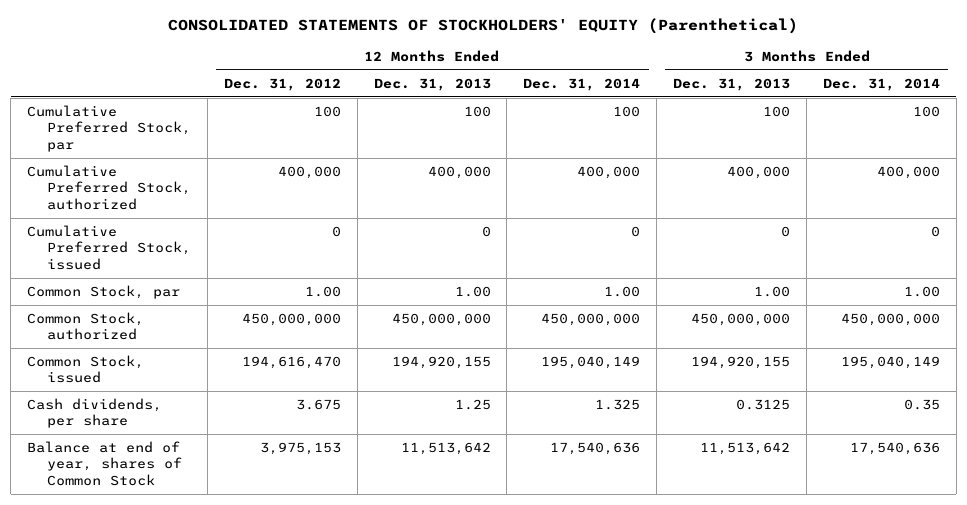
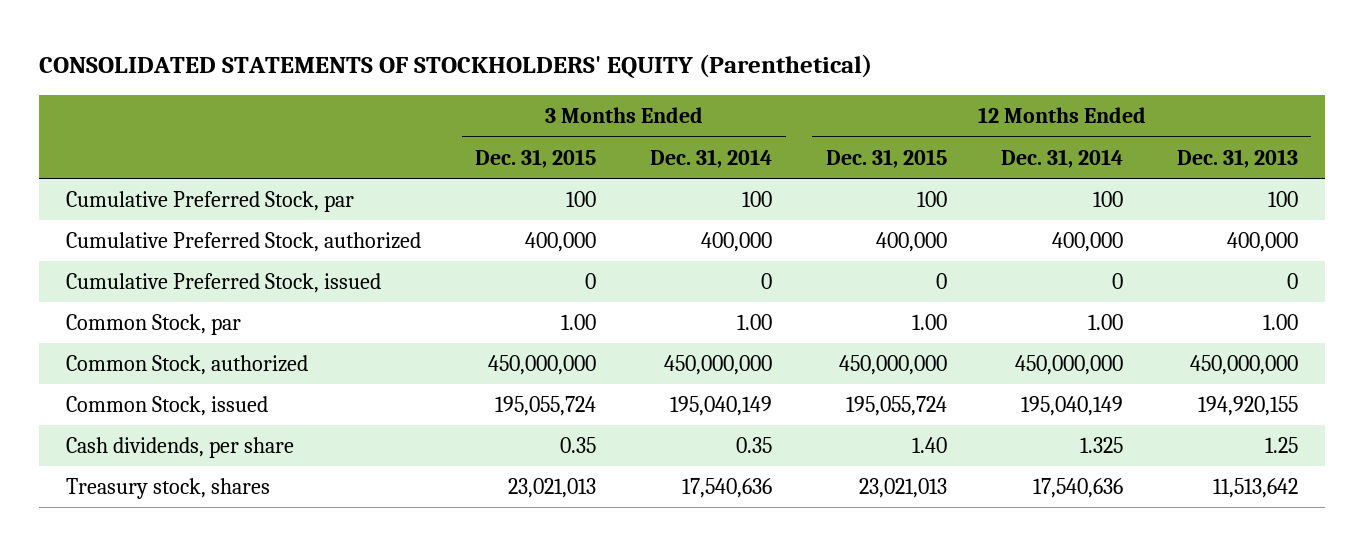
- | 12 Months Ended Dec. 31, 2012 | 12 Months Ended Dec. 31, 2013 | 12 Months Ended Dec. 31, 2014 | 3 Months Ended Dec. 31, 2013 | 3 Months Ended Dec. 31, 2014
+ | 3 Months Ended Dec. 31, 2015 | 3 Months Ended Dec. 31, 2014 | 12 Months Ended Dec. 31, 2015 | 12 Months Ended Dec. 31, 2014 | 12 Months Ended Dec. 31, 2013
- Balance at end of year, shares of Common Stock | 3,975,153 | 11,513,642 | 17,540,636 | 11,513,642 | 17,540,636
+ Treasury stock, shares | 23,021,013 | 17,540,636 | 23,021,013 | 17,540,636 | 11,513,642

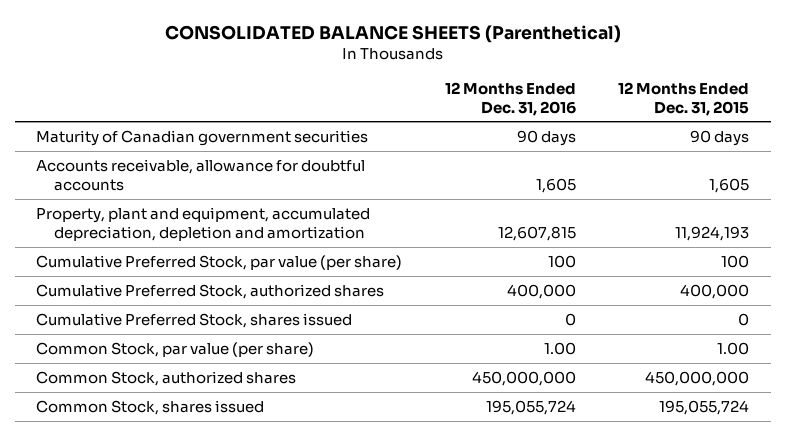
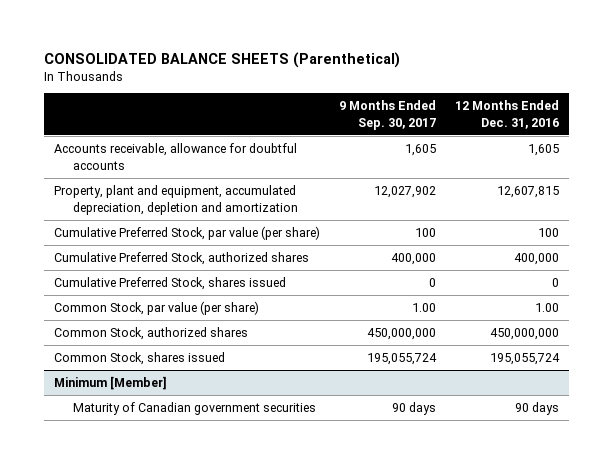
- | 12 Months Ended Dec. 31, 2016 | 12 Months Ended Dec. 31, 2015
+ | 9 Months Ended Sep. 30, 2017 | 12 Months Ended Dec. 31, 2016
- Maturity of Canadian government securities | 90 days | 90 days
+ Minimum [Member]
+ Maturity of Canadian government securities | 90 days | 90 days

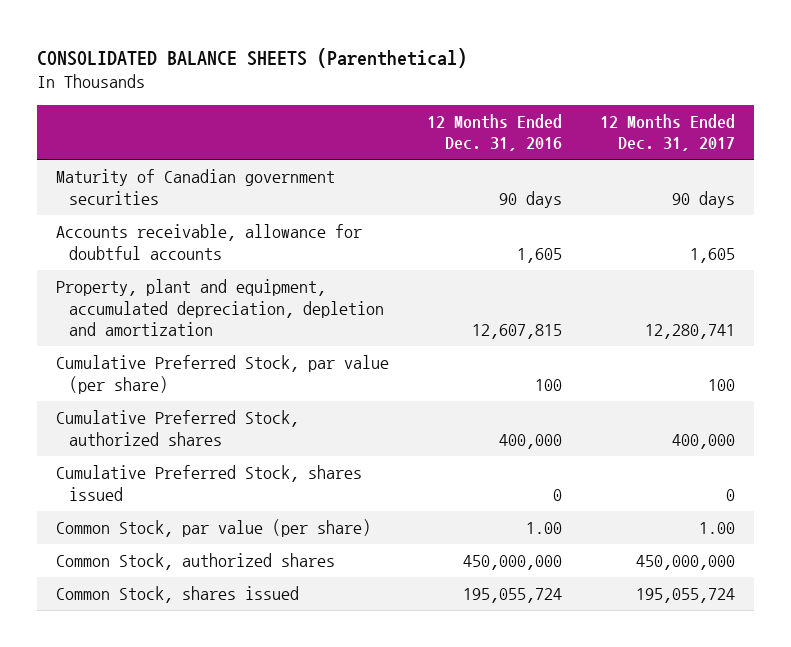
- | 9 Months Ended Sep. 30, 2017 | 12 Months Ended Dec. 31, 2016
+ | 12 Months Ended Dec. 31, 2016 | 12 Months Ended Dec. 31, 2017
+ Maturity of Canadian government securities | 90 days | 90 days
- Minimum [Member]
- Maturity of Canadian government securities | 90 days | 90 days

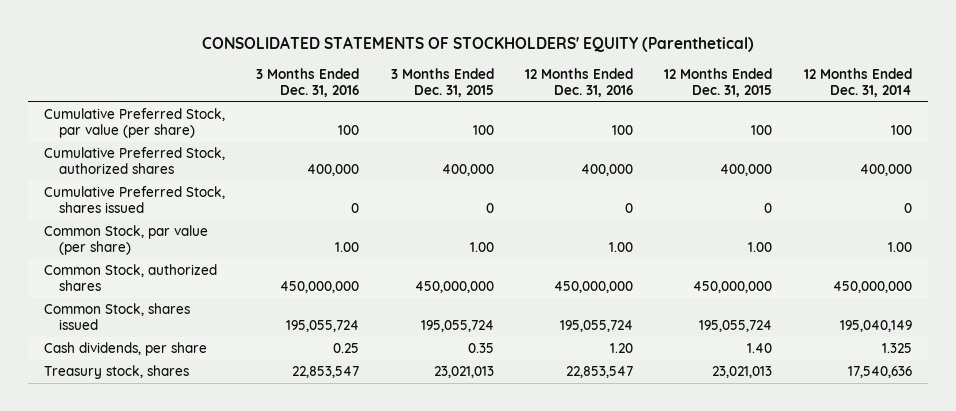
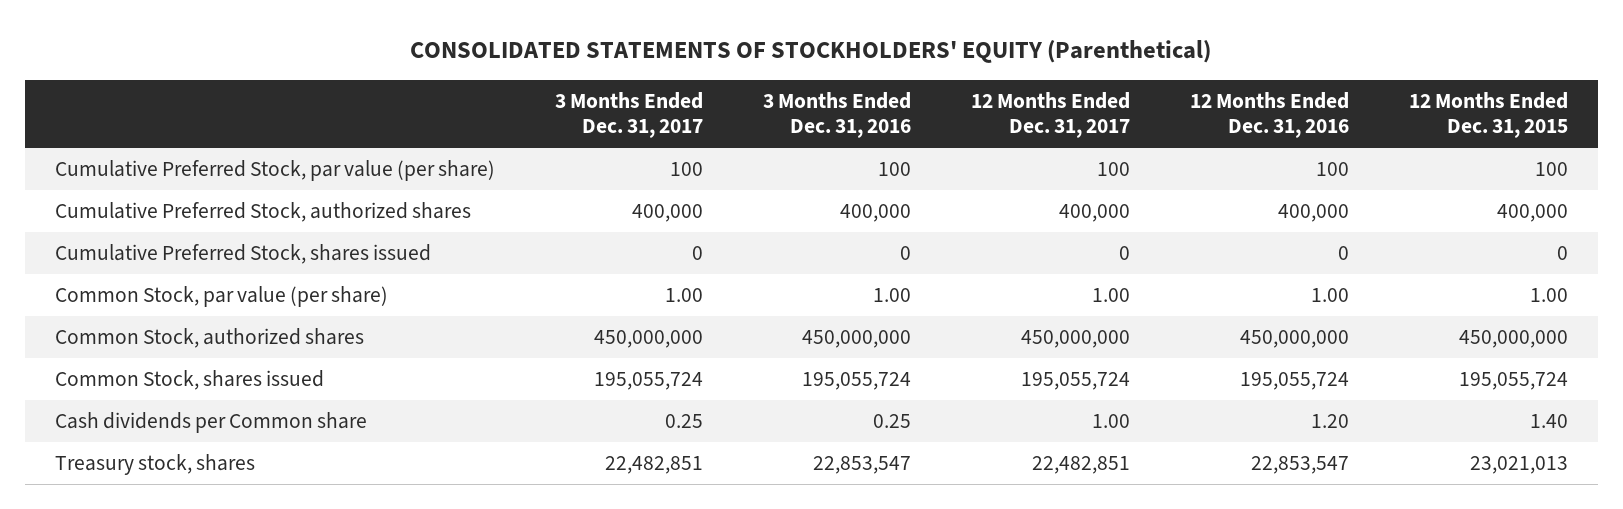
- | 3 Months Ended Dec. 31, 2016 | 3 Months Ended Dec. 31, 2015 | 12 Months Ended Dec. 31, 2016 | 12 Months Ended Dec. 31, 2015 | 12 Months Ended Dec. 31, 2014
+ | 3 Months Ended Dec. 31, 2017 | 3 Months Ended Dec. 31, 2016 | 12 Months Ended Dec. 31, 2017 | 12 Months Ended Dec. 31, 2016 | 12 Months Ended Dec. 31, 2015
- Cash dividends, per share | 0.25 | 0.35 | 1.20 | 1.40 | 1.325
+ Cash dividends per Common share | 0.25 | 0.25 | 1.00 | 1.20 | 1.40

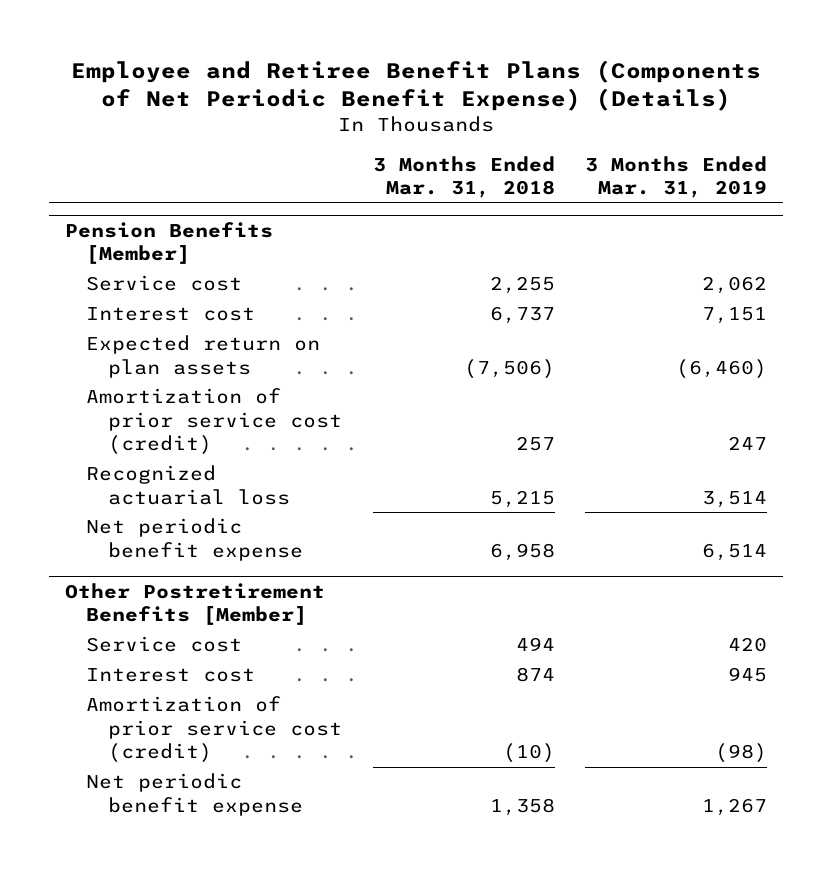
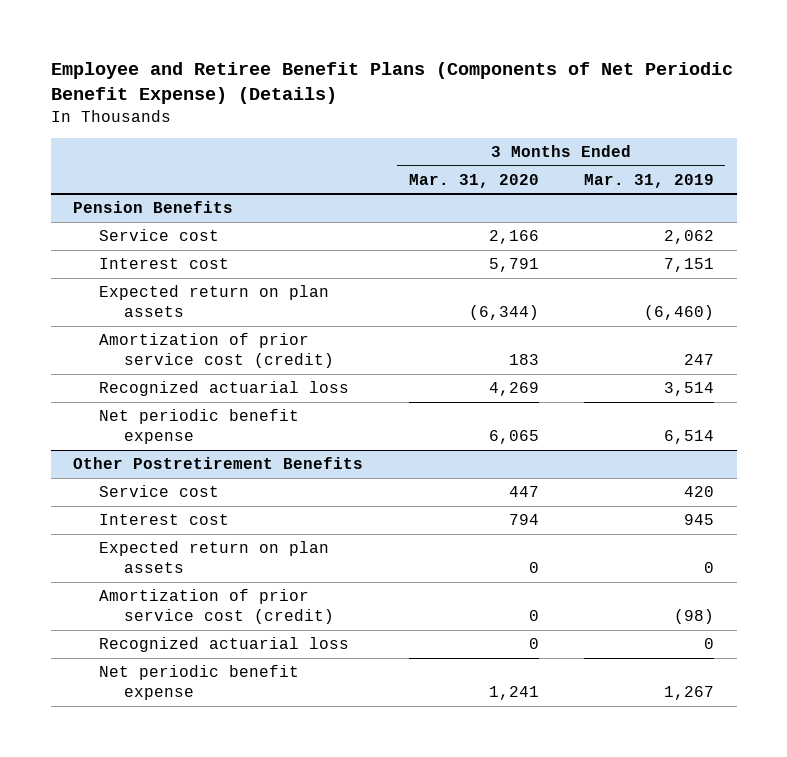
- | 3 Months Ended Mar. 31, 2018 | 3 Months Ended Mar. 31, 2019
+ | 3 Months Ended Mar. 31, 2020 | 3 Months Ended Mar. 31, 2019
- Pension Benefits [Member]
+ Pension Benefits
- Other Postretirement Benefits [Member]
+ Other Postretirement Benefits
+ Expected return on plan assets | 0 | 0
+ Recognized actuarial loss | 0 | 0

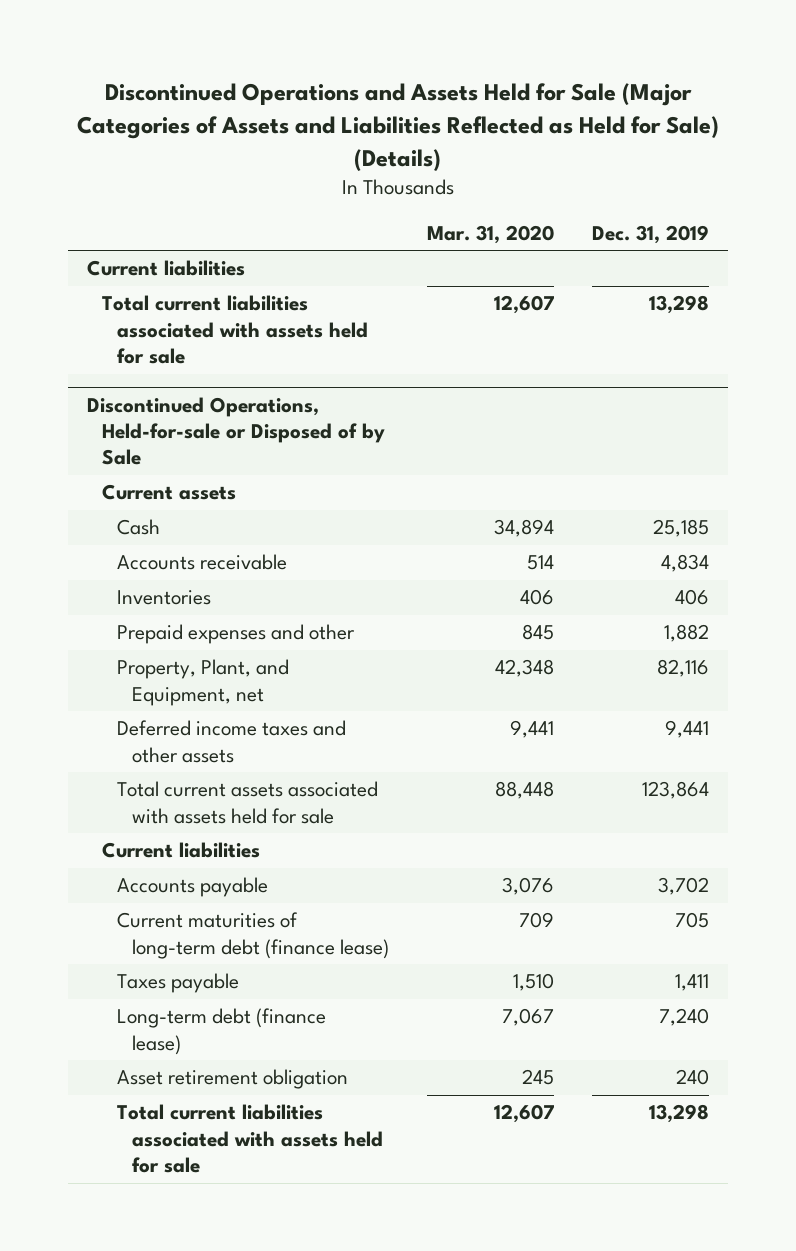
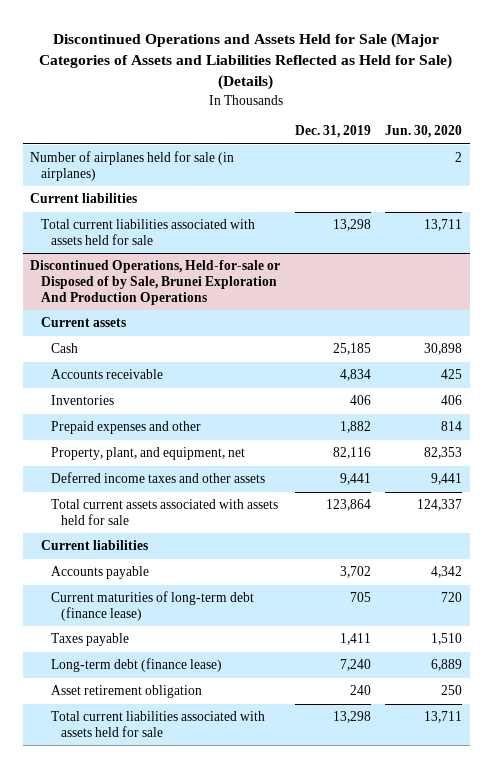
- | Mar. 31, 2020 | Dec. 31, 2019
+ | Dec. 31, 2019 | Jun. 30, 2020
+ Number of airplanes held for sale (in airplanes) | | 2
- Discontinued Operations, Held-for-sale or Disposed of by Sale
+ Discontinued Operations, Held-for-sale or Disposed of by Sale, Brunei Exploration And Production Operations
- Property, Plant, and Equipment, net | 42,348 | 82,116
+ Property, plant, and equipment, net | 82,116 | 82,353

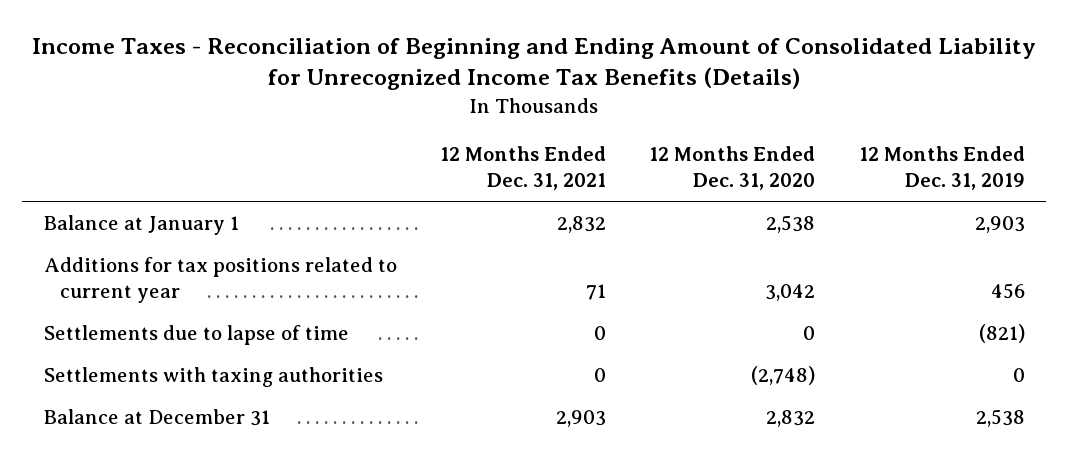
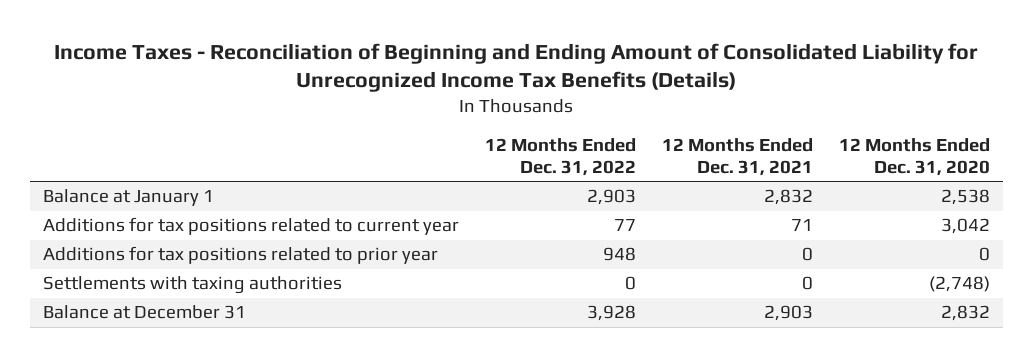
- | 12 Months Ended Dec. 31, 2021 | 12 Months Ended Dec. 31, 2020 | 12 Months Ended Dec. 31, 2019
+ | 12 Months Ended Dec. 31, 2022 | 12 Months Ended Dec. 31, 2021 | 12 Months Ended Dec. 31, 2020
- Settlements due to lapse of time | 0 | 0 | (821)
+ Additions for tax positions related to prior year | 948 | 0 | 0

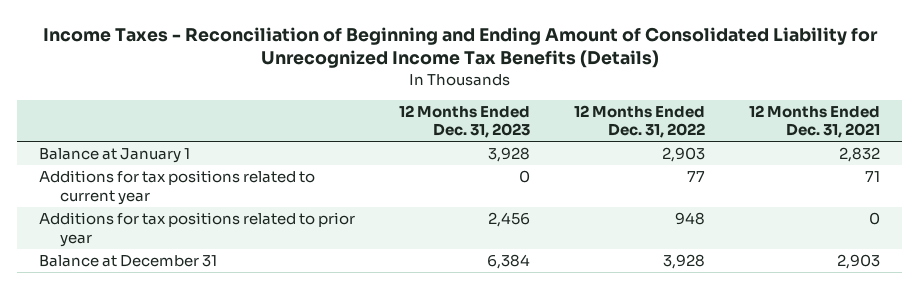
- | 12 Months Ended Dec. 31, 2022 | 12 Months Ended Dec. 31, 2021 | 12 Months Ended Dec. 31, 2020
+ | 12 Months Ended Dec. 31, 2023 | 12 Months Ended Dec. 31, 2022 | 12 Months Ended Dec. 31, 2021
- Settlements with taxing authorities | 0 | 0 | (2,748)

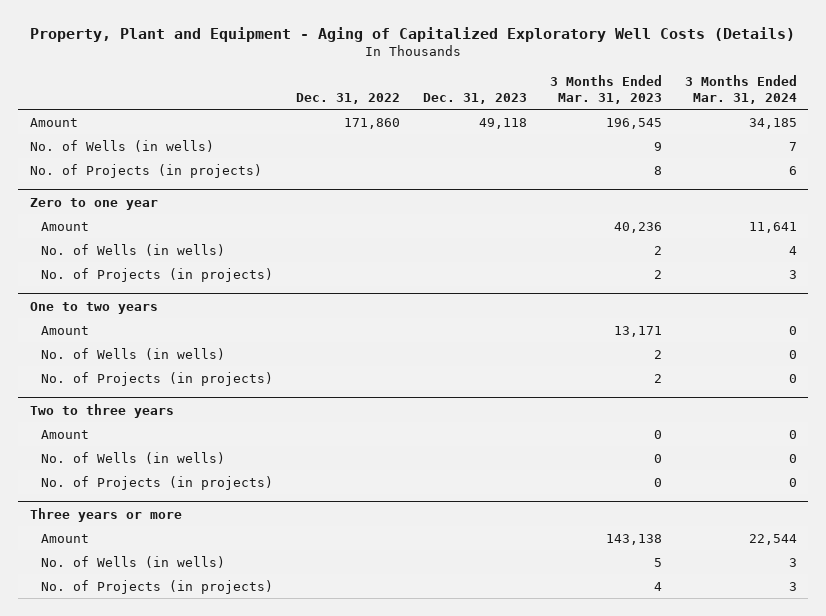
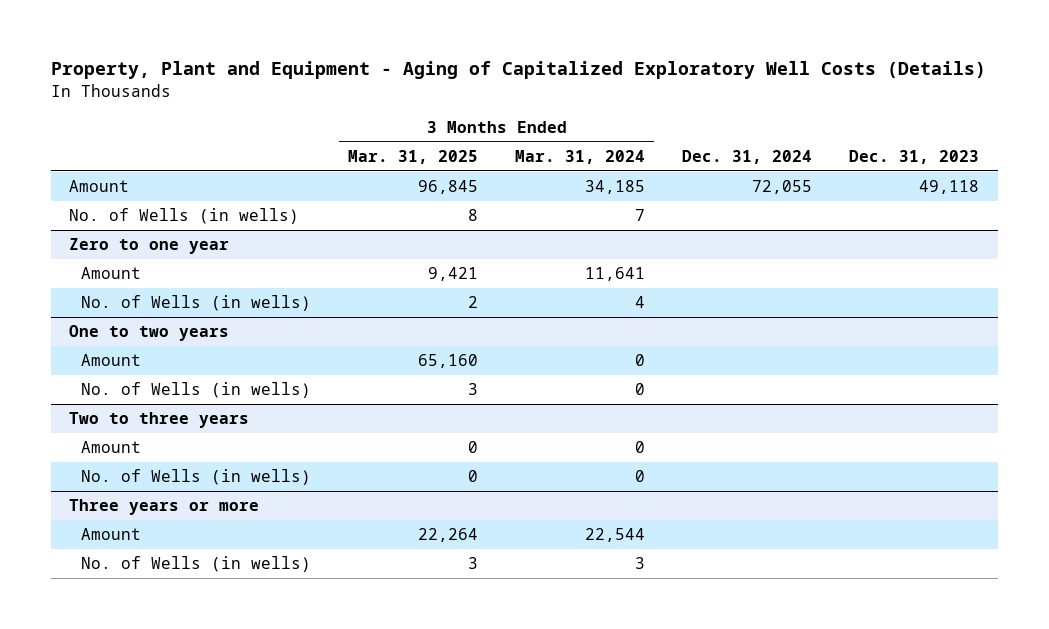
- | Dec. 31, 2022 | Dec. 31, 2023 | 3 Months Ended Mar. 31, 2023 | 3 Months Ended Mar. 31, 2024
+ | 3 Months Ended Mar. 31, 2025 | 3 Months Ended Mar. 31, 2024 | Dec. 31, 2024 | Dec. 31, 2023
- No. of Projects (in projects) | | | 8 | 6
@ Zero to one year
- No. of Projects (in projects) | | | 2 | 3
@ One to two years
- No. of Projects (in projects) | | | 2 | 0
@ Two to three years
- No. of Projects (in projects) | | | 0 | 0
@ Three years or more
- No. of Projects (in projects) | | | 4 | 3

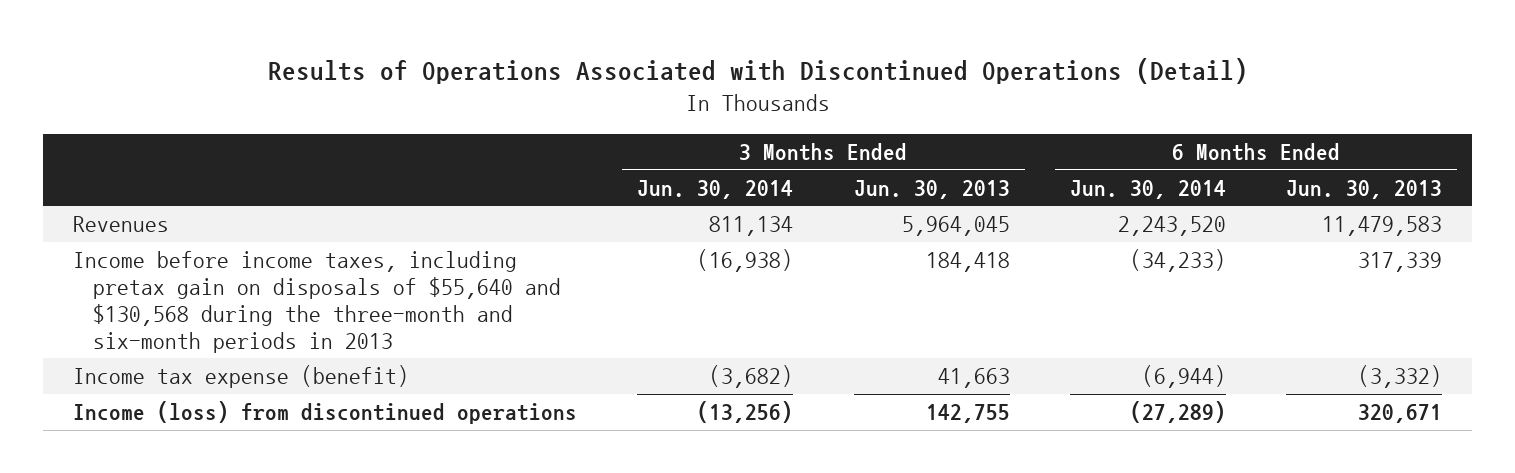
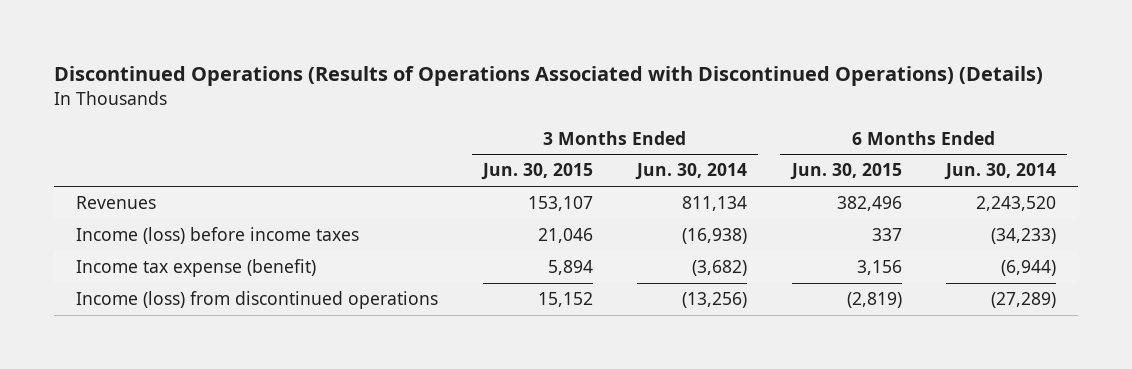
- Results of Operations Associated with Discontinued Operations (Detail)
+ Discontinued Operations (Results of Operations Associated with Discontinued Operations) (Details)
- | 3 Months Ended Jun. 30, 2014 | 3 Months Ended Jun. 30, 2013 | 6 Months Ended Jun. 30, 2014 | 6 Months Ended Jun. 30, 2013
+ | 3 Months Ended Jun. 30, 2015 | 3 Months Ended Jun. 30, 2014 | 6 Months Ended Jun. 30, 2015 | 6 Months Ended Jun. 30, 2014
- Income before income taxes, including pretax gain on disposals of $55,640 and $130,568 during the three-month and six-month periods in 2013 | (16,938) | 184,418 | (34,233) | 317,339
+ Income (loss) before income taxes | 21,046 | (16,938) | 337 | (34,233)

